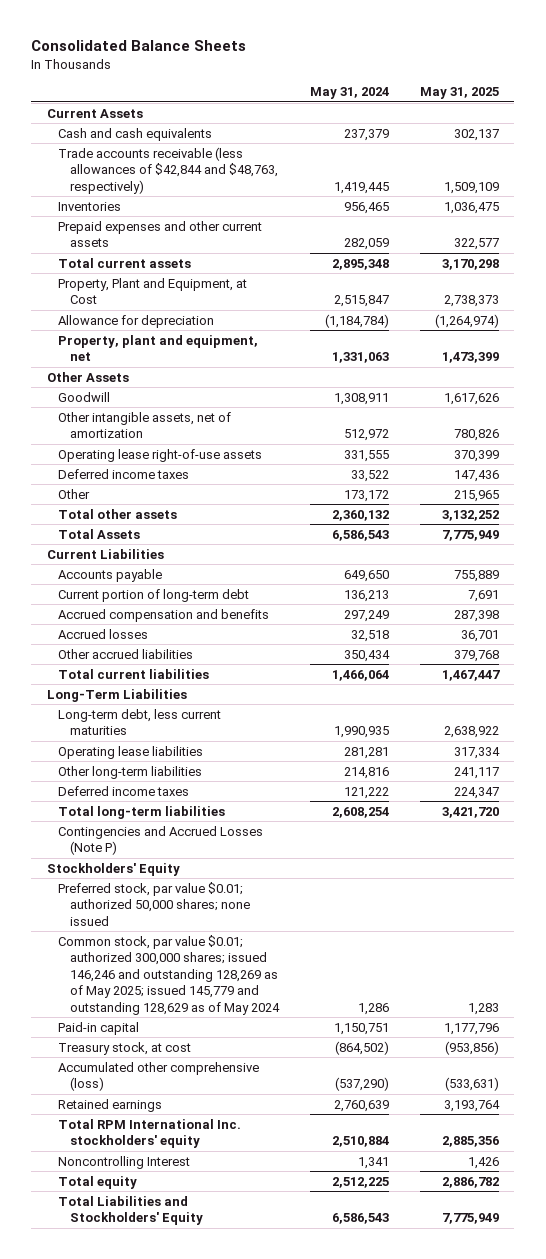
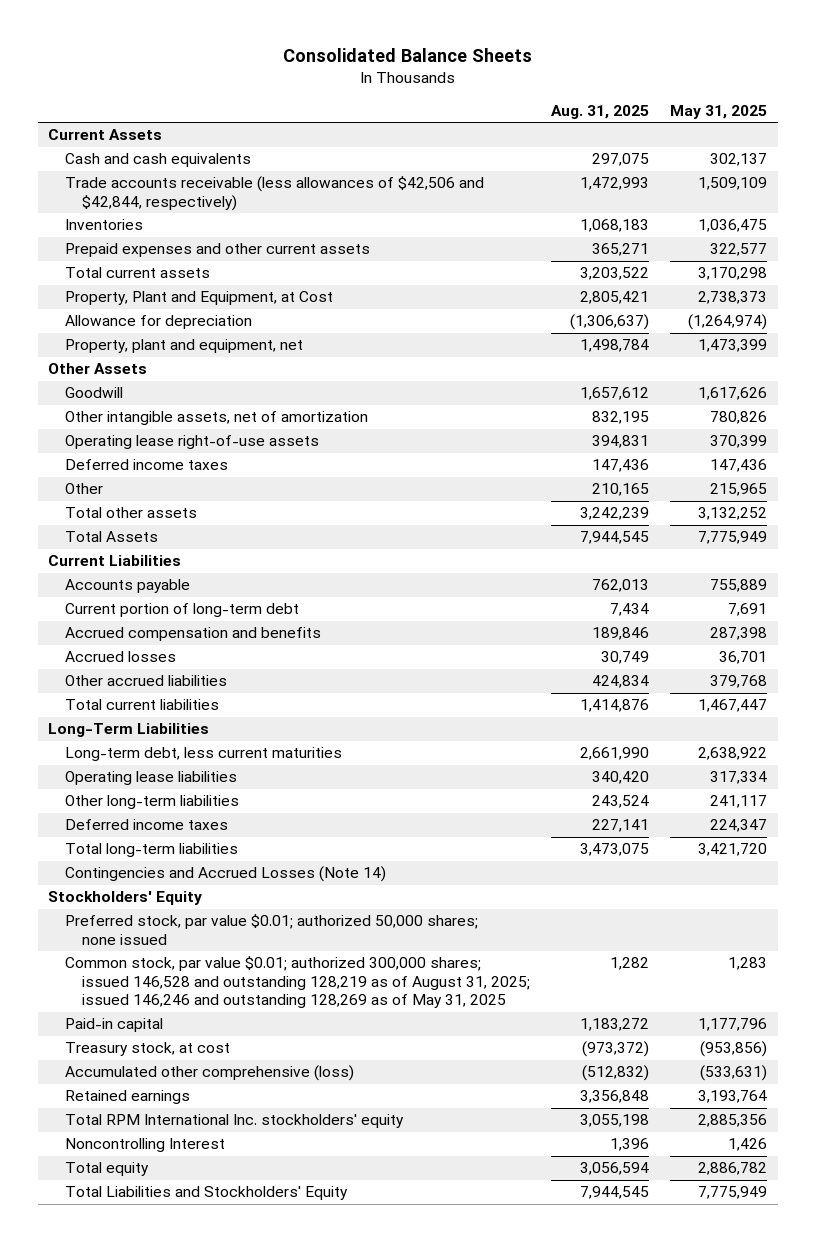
- | May 31, 2024 | May 31, 2025
+ | Aug. 31, 2025 | May 31, 2025
- Trade accounts receivable (less allowances of $42,844 and $48,763, respectively) | 1,419,445 | 1,509,109
+ Trade accounts receivable (less allowances of $42,506 and $42,844, respectively) | 1,472,993 | 1,509,109
- Contingencies and Accrued Losses (Note P)
+ Contingencies and Accrued Losses (Note 14)
- Common stock, par value $0.01; authorized 300,000 shares; issued 146,246 and outstanding 128,269 as of May 2025; issued 145,779 and outstanding 128,629 as of May 2024 | 1,286 | 1,283
+ Common stock, par value $0.01; authorized 300,000 shares; issued 146,528 and outstanding 128,219 as of August 31, 2025; issued 146,246 and outstanding 128,269 as of May 31, 2025 | 1,282 | 1,283

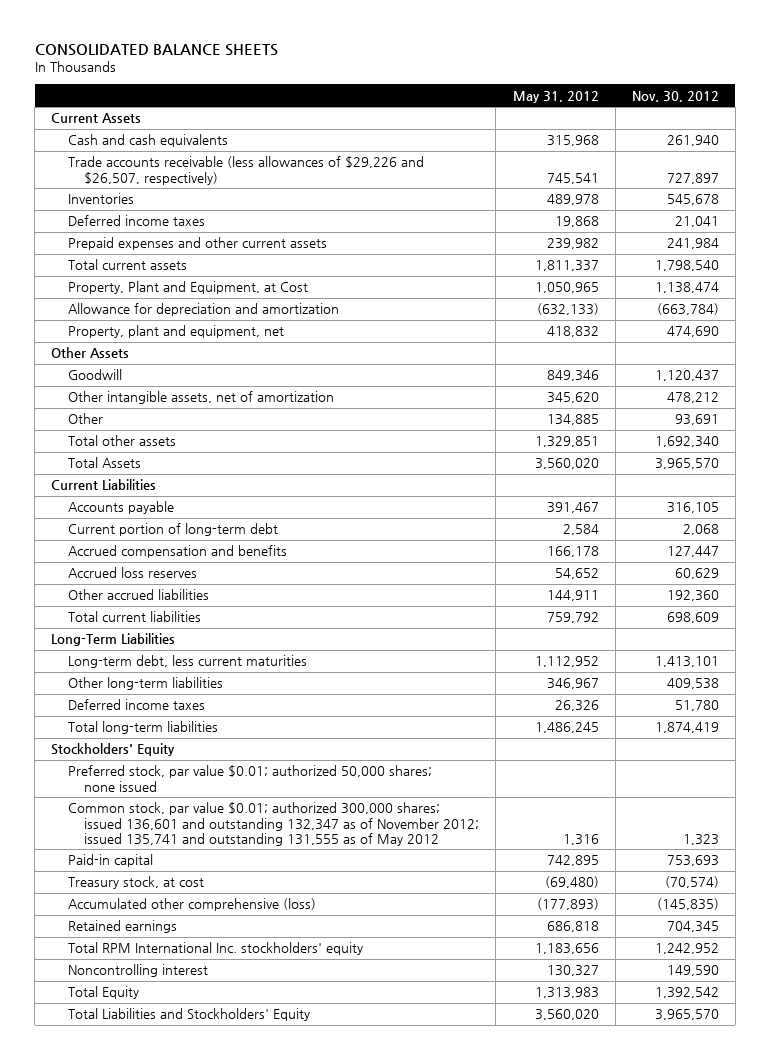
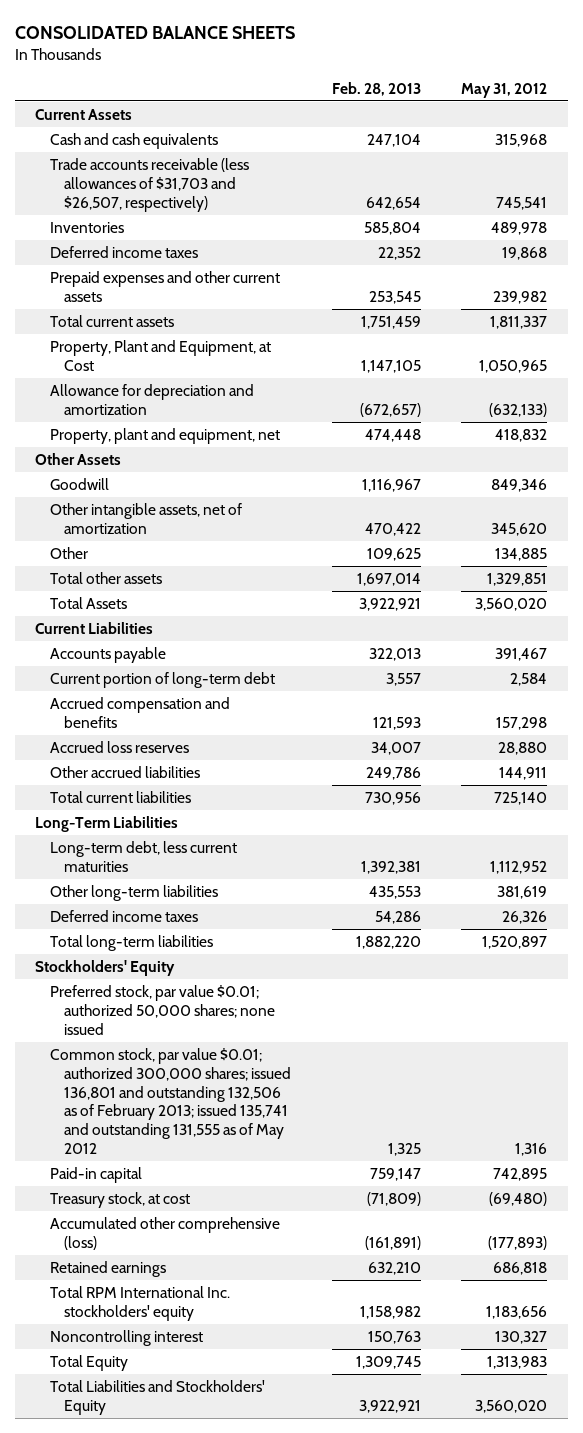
- | May 31, 2012 | Nov. 30, 2012
+ | Feb. 28, 2013 | May 31, 2012
- Trade accounts receivable (less allowances of $29,226 and $26,507, respectively) | 745,541 | 727,897
+ Trade accounts receivable (less allowances of $31,703 and $26,507, respectively) | 642,654 | 745,541
- Accrued compensation and benefits | 166,178 | 127,447
- Accrued loss reserves | 54,652 | 60,629
+ Accrued compensation and benefits | 121,593 | 157,298
+ Accrued loss reserves | 34,007 | 28,880
- Total current liabilities | 759,792 | 698,609
+ Total current liabilities | 730,956 | 725,140
- Other long-term liabilities | 346,967 | 409,538
+ Other long-term liabilities | 435,553 | 381,619
- Total long-term liabilities | 1,486,245 | 1,874,419
+ Total long-term liabilities | 1,882,220 | 1,520,897
- Common stock, par value $0.01; authorized 300,000 shares; issued 136,601 and outstanding 132,347 as of November 2012; issued 135,741 and outstanding 131,555 as of May 2012 | 1,316 | 1,323
+ Common stock, par value $0.01; authorized 300,000 shares; issued 136,801 and outstanding 132,506 as of February 2013; issued 135,741 and outstanding 131,555 as of May 2012 | 1,325 | 1,316

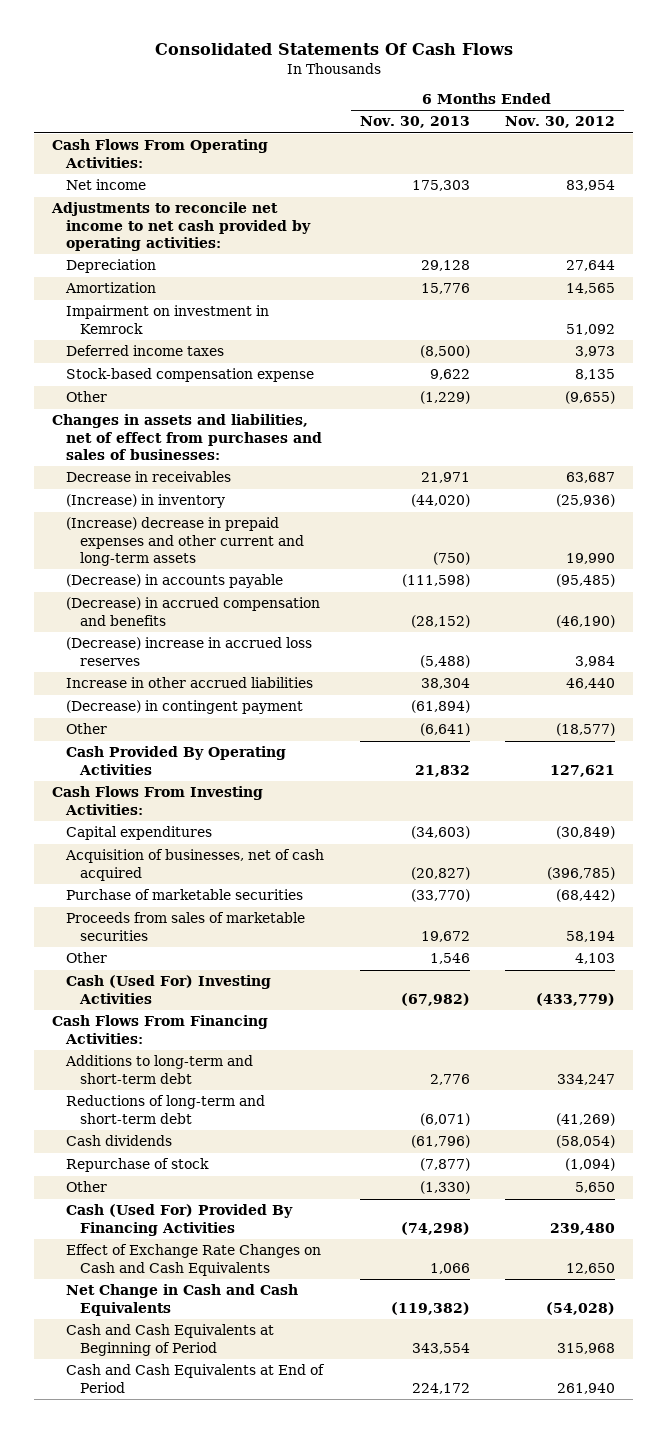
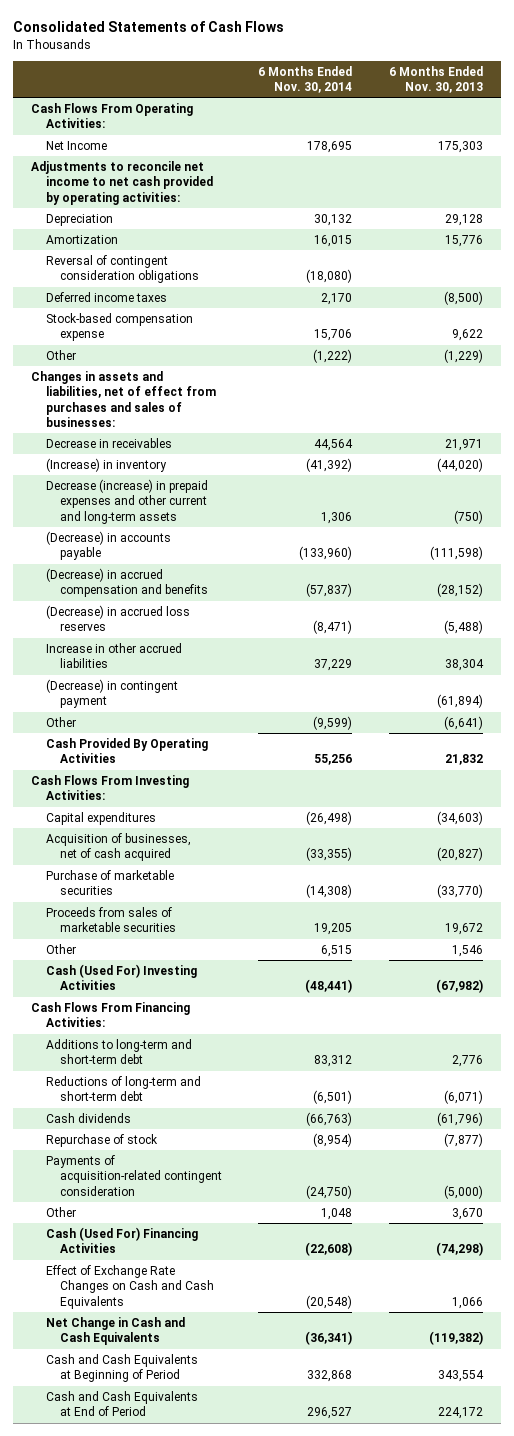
- Consolidated Statements Of Cash Flows
+ Consolidated Statements of Cash Flows
- | 6 Months Ended Nov. 30, 2013 | 6 Months Ended Nov. 30, 2012
+ | 6 Months Ended Nov. 30, 2014 | 6 Months Ended Nov. 30, 2013
- Net income | 175,303 | 83,954
+ Net Income | 178,695 | 175,303
- Impairment on investment in Kemrock | | 51,092
+ Reversal of contingent consideration obligations | (18,080) |
- (Increase) decrease in prepaid expenses and other current and long-term assets | (750) | 19,990
+ Decrease (increase) in prepaid expenses and other current and long-term assets | 1,306 | (750)
- (Decrease) increase in accrued loss reserves | (5,488) | 3,984
+ (Decrease) in accrued loss reserves | (8,471) | (5,488)
- Other | (1,330) | 5,650
- Cash (Used For) Provided By Financing Activities | (74,298) | 239,480
+ Payments of acquisition-related contingent consideration | (24,750) | (5,000)
+ Other | 1,048 | 3,670
+ Cash (Used For) Financing Activities | (22,608) | (74,298)

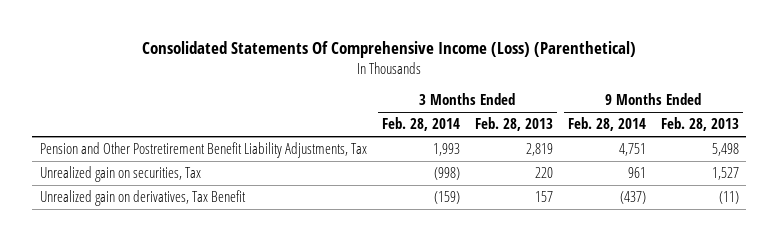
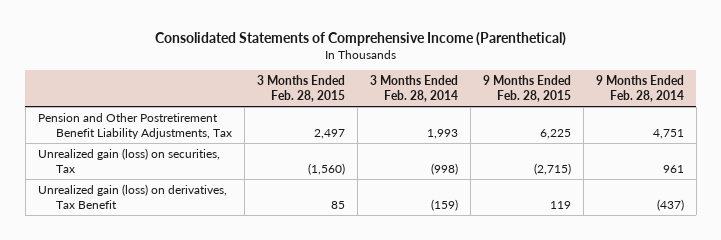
- Consolidated Statements Of Comprehensive Income (Loss) (Parenthetical)
+ Consolidated Statements of Comprehensive Income (Parenthetical)
- | 3 Months Ended Feb. 28, 2014 | 3 Months Ended Feb. 28, 2013 | 9 Months Ended Feb. 28, 2014 | 9 Months Ended Feb. 28, 2013
+ | 3 Months Ended Feb. 28, 2015 | 3 Months Ended Feb. 28, 2014 | 9 Months Ended Feb. 28, 2015 | 9 Months Ended Feb. 28, 2014
- Unrealized gain on securities, Tax | (998) | 220 | 961 | 1,527
- Unrealized gain on derivatives, Tax Benefit | (159) | 157 | (437) | (11)
+ Unrealized gain (loss) on securities, Tax | (1,560) | (998) | (2,715) | 961
+ Unrealized gain (loss) on derivatives, Tax Benefit | 85 | (159) | 119 | (437)

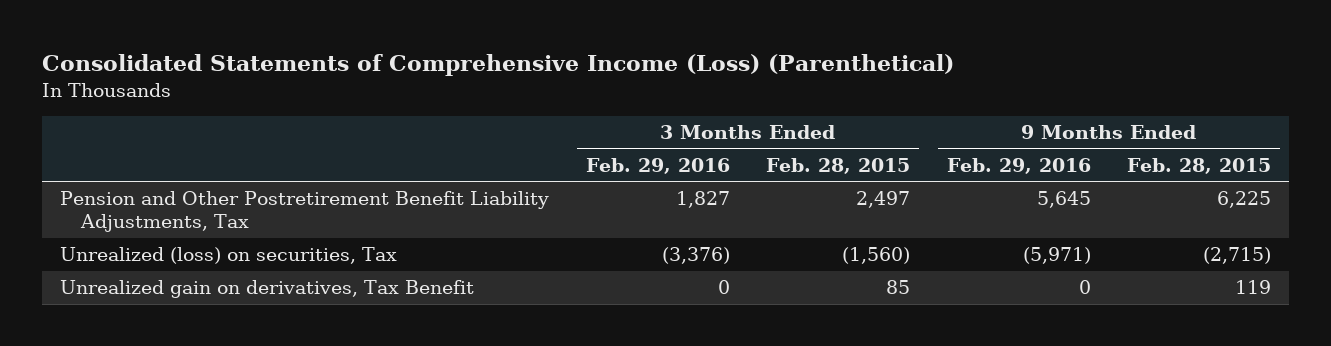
- Consolidated Statements of Comprehensive Income (Parenthetical)
+ Consolidated Statements of Comprehensive Income (Loss) (Parenthetical)
- | 3 Months Ended Feb. 28, 2015 | 3 Months Ended Feb. 28, 2014 | 9 Months Ended Feb. 28, 2015 | 9 Months Ended Feb. 28, 2014
+ | 3 Months Ended Feb. 29, 2016 | 3 Months Ended Feb. 28, 2015 | 9 Months Ended Feb. 29, 2016 | 9 Months Ended Feb. 28, 2015
- Unrealized gain (loss) on securities, Tax | (1,560) | (998) | (2,715) | 961
- Unrealized gain (loss) on derivatives, Tax Benefit | 85 | (159) | 119 | (437)
+ Unrealized (loss) on securities, Tax | (3,376) | (1,560) | (5,971) | (2,715)
+ Unrealized gain on derivatives, Tax Benefit | 0 | 85 | 0 | 119

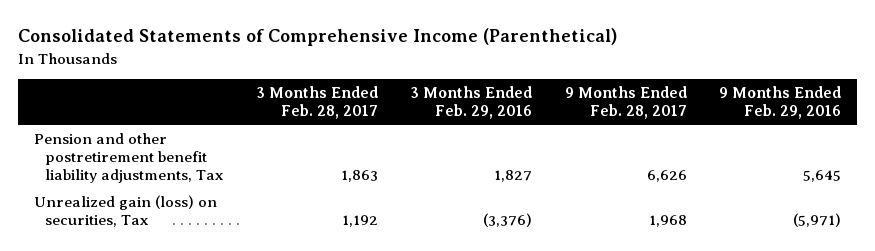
- Consolidated Statements of Comprehensive Income (Loss) (Parenthetical)
+ Consolidated Statements of Comprehensive Income (Parenthetical)
- | 3 Months Ended Feb. 29, 2016 | 3 Months Ended Feb. 28, 2015 | 9 Months Ended Feb. 29, 2016 | 9 Months Ended Feb. 28, 2015
+ | 3 Months Ended Feb. 28, 2017 | 3 Months Ended Feb. 29, 2016 | 9 Months Ended Feb. 28, 2017 | 9 Months Ended Feb. 29, 2016
- Pension and Other Postretirement Benefit Liability Adjustments, Tax | 1,827 | 2,497 | 5,645 | 6,225
- Unrealized (loss) on securities, Tax | (3,376) | (1,560) | (5,971) | (2,715)
- Unrealized gain on derivatives, Tax Benefit | 0 | 85 | 0 | 119
+ Pension and other postretirement benefit liability adjustments, Tax | 1,863 | 1,827 | 6,626 | 5,645
+ Unrealized gain (loss) on securities, Tax | 1,192 | (3,376) | 1,968 | (5,971)

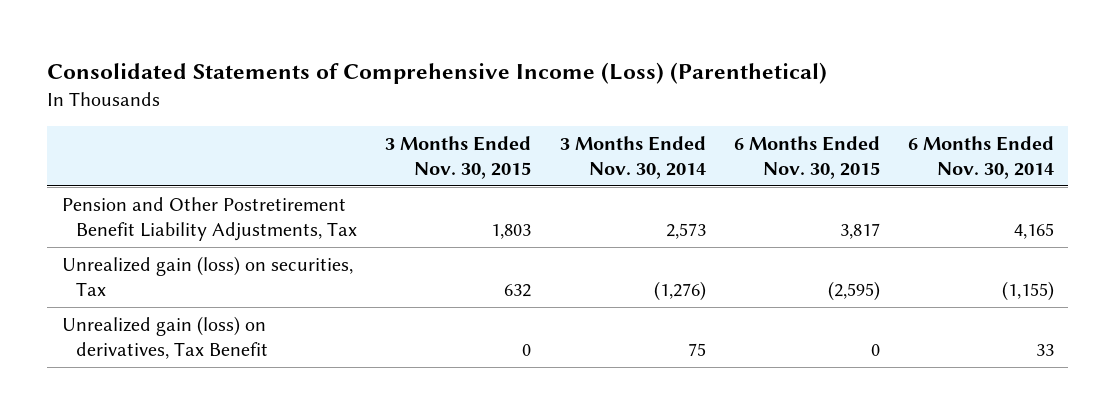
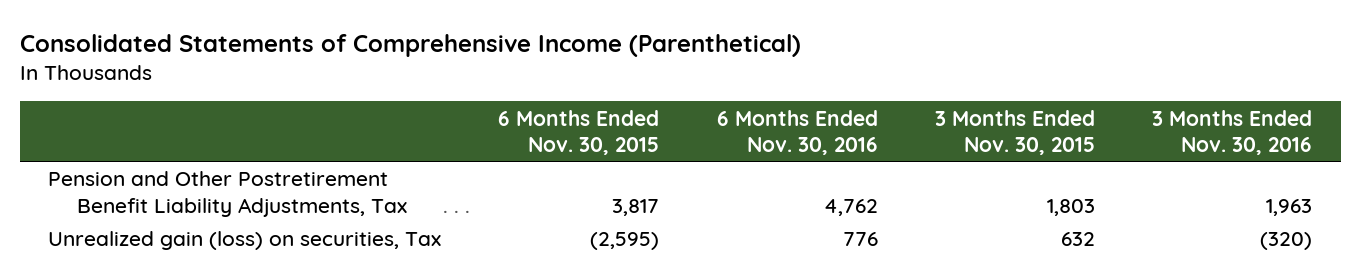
- Consolidated Statements of Comprehensive Income (Loss) (Parenthetical)
+ Consolidated Statements of Comprehensive Income (Parenthetical)
- | 3 Months Ended Nov. 30, 2015 | 3 Months Ended Nov. 30, 2014 | 6 Months Ended Nov. 30, 2015 | 6 Months Ended Nov. 30, 2014
+ | 6 Months Ended Nov. 30, 2015 | 6 Months Ended Nov. 30, 2016 | 3 Months Ended Nov. 30, 2015 | 3 Months Ended Nov. 30, 2016
- Unrealized gain (loss) on derivatives, Tax Benefit | 0 | 75 | 0 | 33

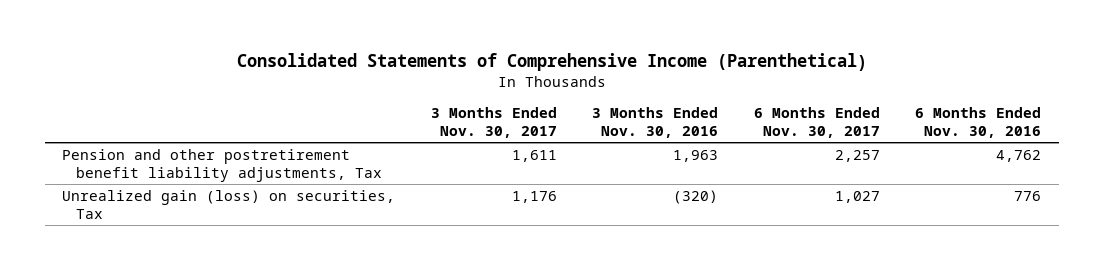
- | 6 Months Ended Nov. 30, 2015 | 6 Months Ended Nov. 30, 2016 | 3 Months Ended Nov. 30, 2015 | 3 Months Ended Nov. 30, 2016
+ | 3 Months Ended Nov. 30, 2017 | 3 Months Ended Nov. 30, 2016 | 6 Months Ended Nov. 30, 2017 | 6 Months Ended Nov. 30, 2016
- Pension and Other Postretirement Benefit Liability Adjustments, Tax | 3,817 | 4,762 | 1,803 | 1,963
+ Pension and other postretirement benefit liability adjustments, Tax | 1,611 | 1,963 | 2,257 | 4,762

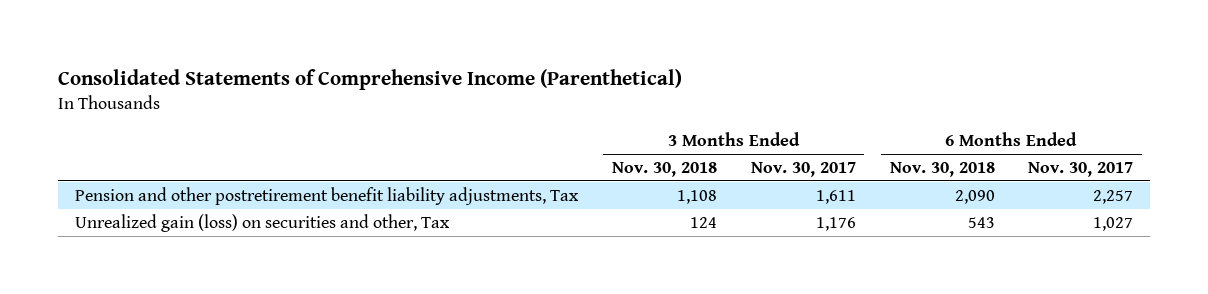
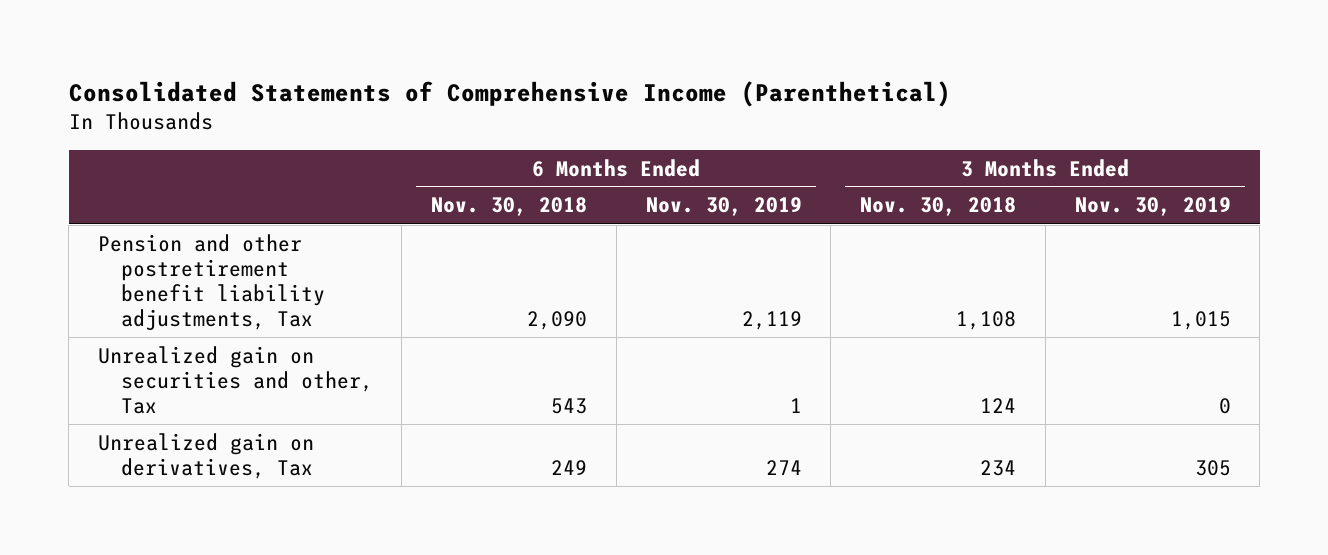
- | 3 Months Ended Nov. 30, 2018 | 3 Months Ended Nov. 30, 2017 | 6 Months Ended Nov. 30, 2018 | 6 Months Ended Nov. 30, 2017
+ | 6 Months Ended Nov. 30, 2018 | 6 Months Ended Nov. 30, 2019 | 3 Months Ended Nov. 30, 2018 | 3 Months Ended Nov. 30, 2019
- Unrealized gain (loss) on securities and other, Tax | 124 | 1,176 | 543 | 1,027
+ Unrealized gain on securities and other, Tax | 543 | 1 | 124 | 0
+ Unrealized gain on derivatives, Tax | 249 | 274 | 234 | 305

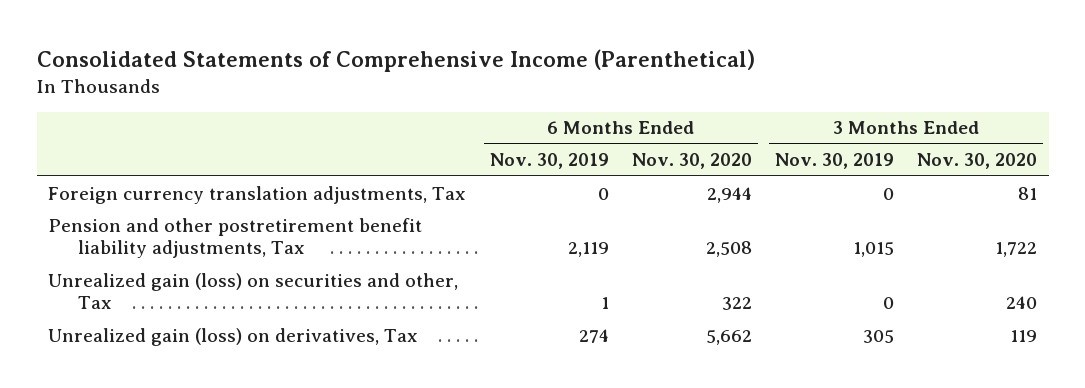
- | 6 Months Ended Nov. 30, 2018 | 6 Months Ended Nov. 30, 2019 | 3 Months Ended Nov. 30, 2018 | 3 Months Ended Nov. 30, 2019
+ | 6 Months Ended Nov. 30, 2019 | 6 Months Ended Nov. 30, 2020 | 3 Months Ended Nov. 30, 2019 | 3 Months Ended Nov. 30, 2020
+ Foreign currency translation adjustments, Tax | 0 | 2,944 | 0 | 81
- Unrealized gain on securities and other, Tax | 543 | 1 | 124 | 0
- Unrealized gain on derivatives, Tax | 249 | 274 | 234 | 305
+ Unrealized gain (loss) on securities and other, Tax | 1 | 322 | 0 | 240
+ Unrealized gain (loss) on derivatives, Tax | 274 | 5,662 | 305 | 119

